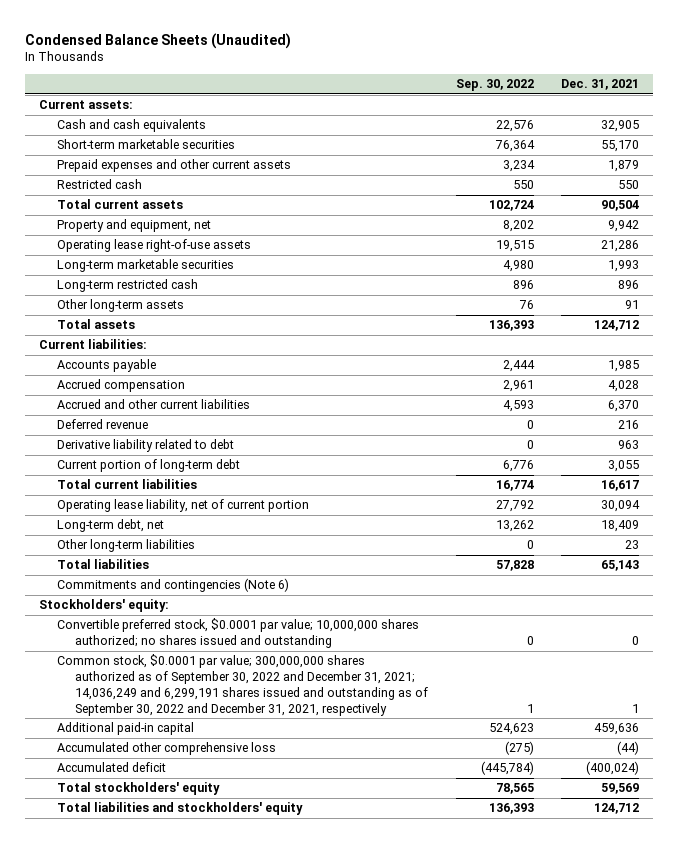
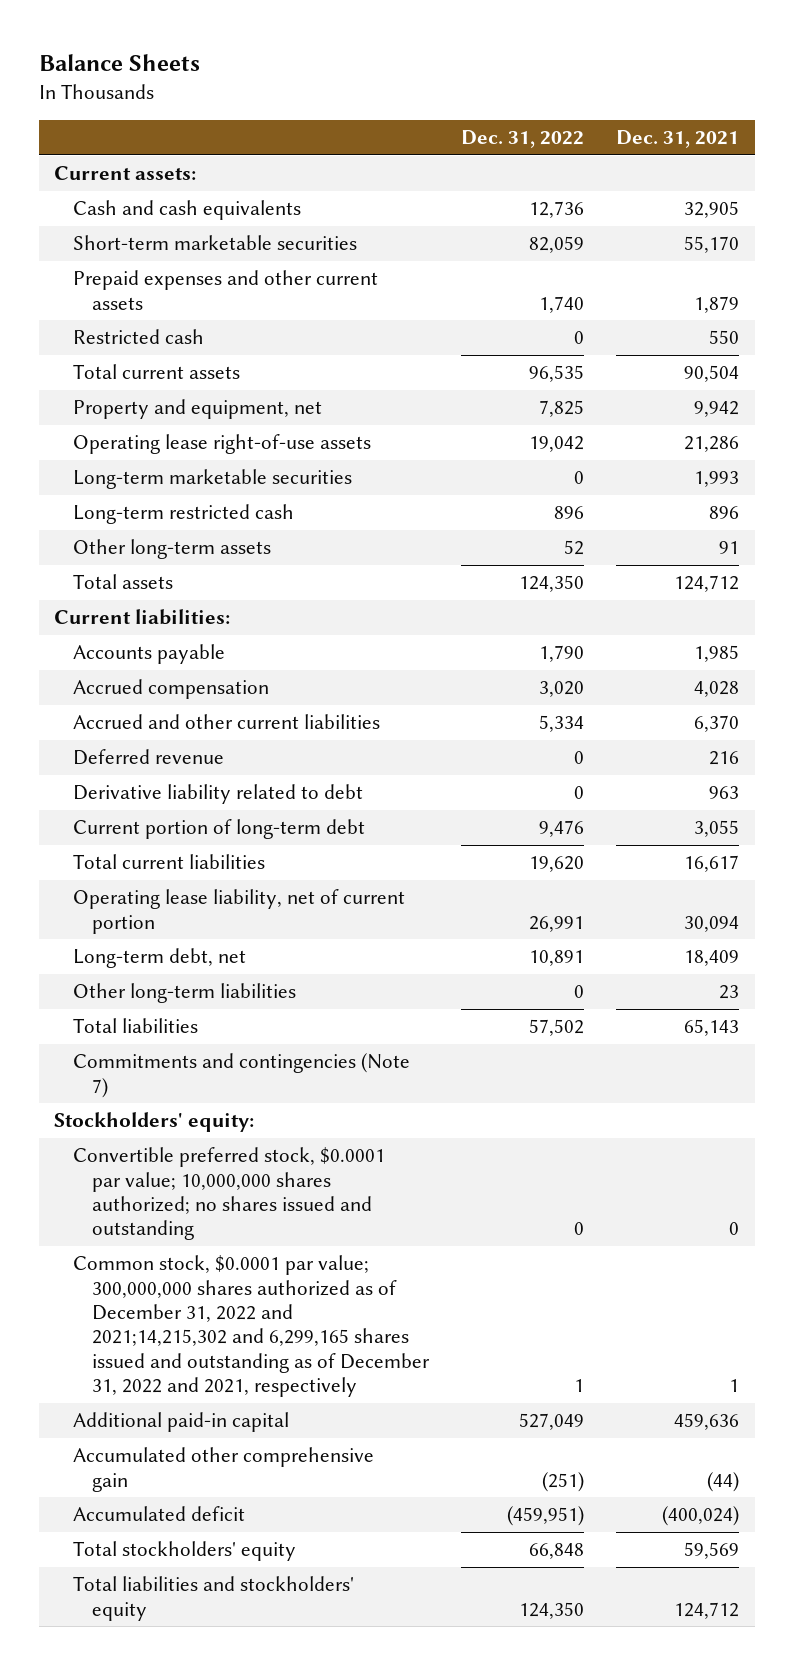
- Condensed Balance Sheets (Unaudited)
+ Balance Sheets
- | Sep. 30, 2022 | Dec. 31, 2021
+ | Dec. 31, 2022 | Dec. 31, 2021
- Commitments and contingencies (Note 6)
+ Commitments and contingencies (Note 7)
- Common stock, $0.0001 par value; 300,000,000 shares authorized as of September 30, 2022 and December 31, 2021; 14,036,249 and 6,299,191 shares issued and outstanding as of September 30, 2022 and December 31, 2021, respectively | 1 | 1
+ Common stock, $0.0001 par value; 300,000,000 shares authorized as of December 31, 2022 and 2021;14,215,302 and 6,299,165 shares issued and outstanding as of December 31, 2022 and 2021, respectively | 1 | 1
- Accumulated other comprehensive loss | (275) | (44)
+ Accumulated other comprehensive gain | (251) | (44)

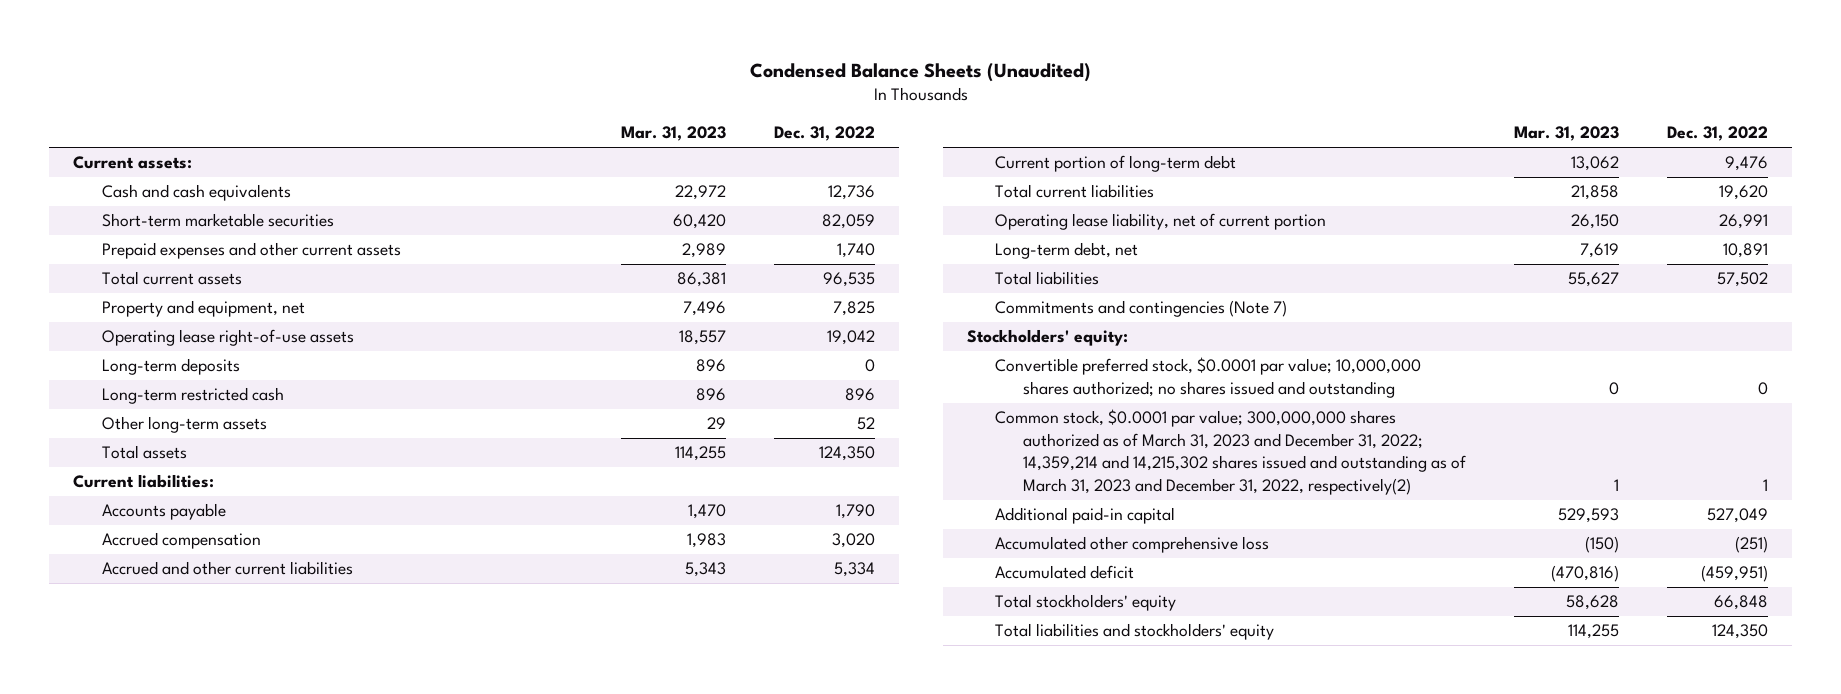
- Balance Sheets
+ Condensed Balance Sheets (Unaudited)
- | Dec. 31, 2022 | Dec. 31, 2021
+ | Mar. 31, 2023 | Dec. 31, 2022
- Restricted cash | 0 | 550
- Long-term marketable securities | 0 | 1,993
+ Long-term deposits | 896 | 0
- Deferred revenue | 0 | 216
- Derivative liability related to debt | 0 | 963
- Other long-term liabilities | 0 | 23
- Common stock, $0.0001 par value; 300,000,000 shares authorized as of December 31, 2022 and 2021;14,215,302 and 6,299,165 shares issued and outstanding as of December 31, 2022 and 2021, respectively | 1 | 1
+ Common stock, $0.0001 par value; 300,000,000 shares authorized as of March 31, 2023 and December 31, 2022; 14,359,214 and 14,215,302 shares issued and outstanding as of March 31, 2023 and December 31, 2022, respectively(2) | 1 | 1
- Accumulated other comprehensive gain | (251) | (44)
+ Accumulated other comprehensive loss | (150) | (251)

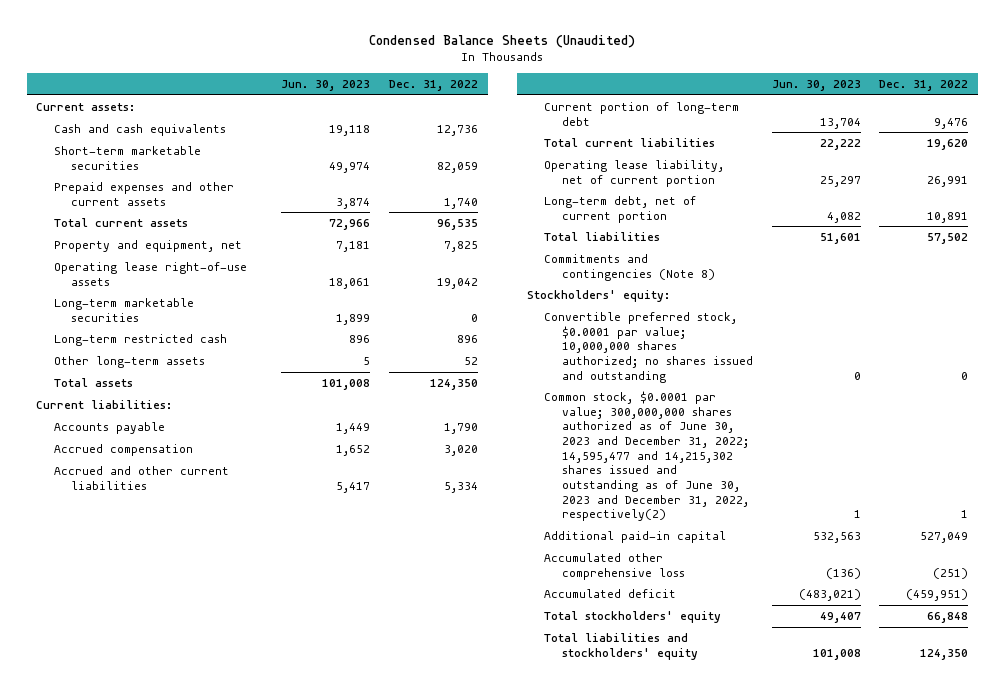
- | Mar. 31, 2023 | Dec. 31, 2022
+ | Jun. 30, 2023 | Dec. 31, 2022
- Long-term deposits | 896 | 0
+ Long-term marketable securities | 1,899 | 0
- Long-term debt, net | 7,619 | 10,891
+ Long-term debt, net of current portion | 4,082 | 10,891
- Commitments and contingencies (Note 7)
+ Commitments and contingencies (Note 8)
- Common stock, $0.0001 par value; 300,000,000 shares authorized as of March 31, 2023 and December 31, 2022; 14,359,214 and 14,215,302 shares issued and outstanding as of March 31, 2023 and December 31, 2022, respectively(2) | 1 | 1
+ Common stock, $0.0001 par value; 300,000,000 shares authorized as of June 30, 2023 and December 31, 2022; 14,595,477 and 14,215,302 shares issued and outstanding as of June 30, 2023 and December 31, 2022, respectively(2) | 1 | 1

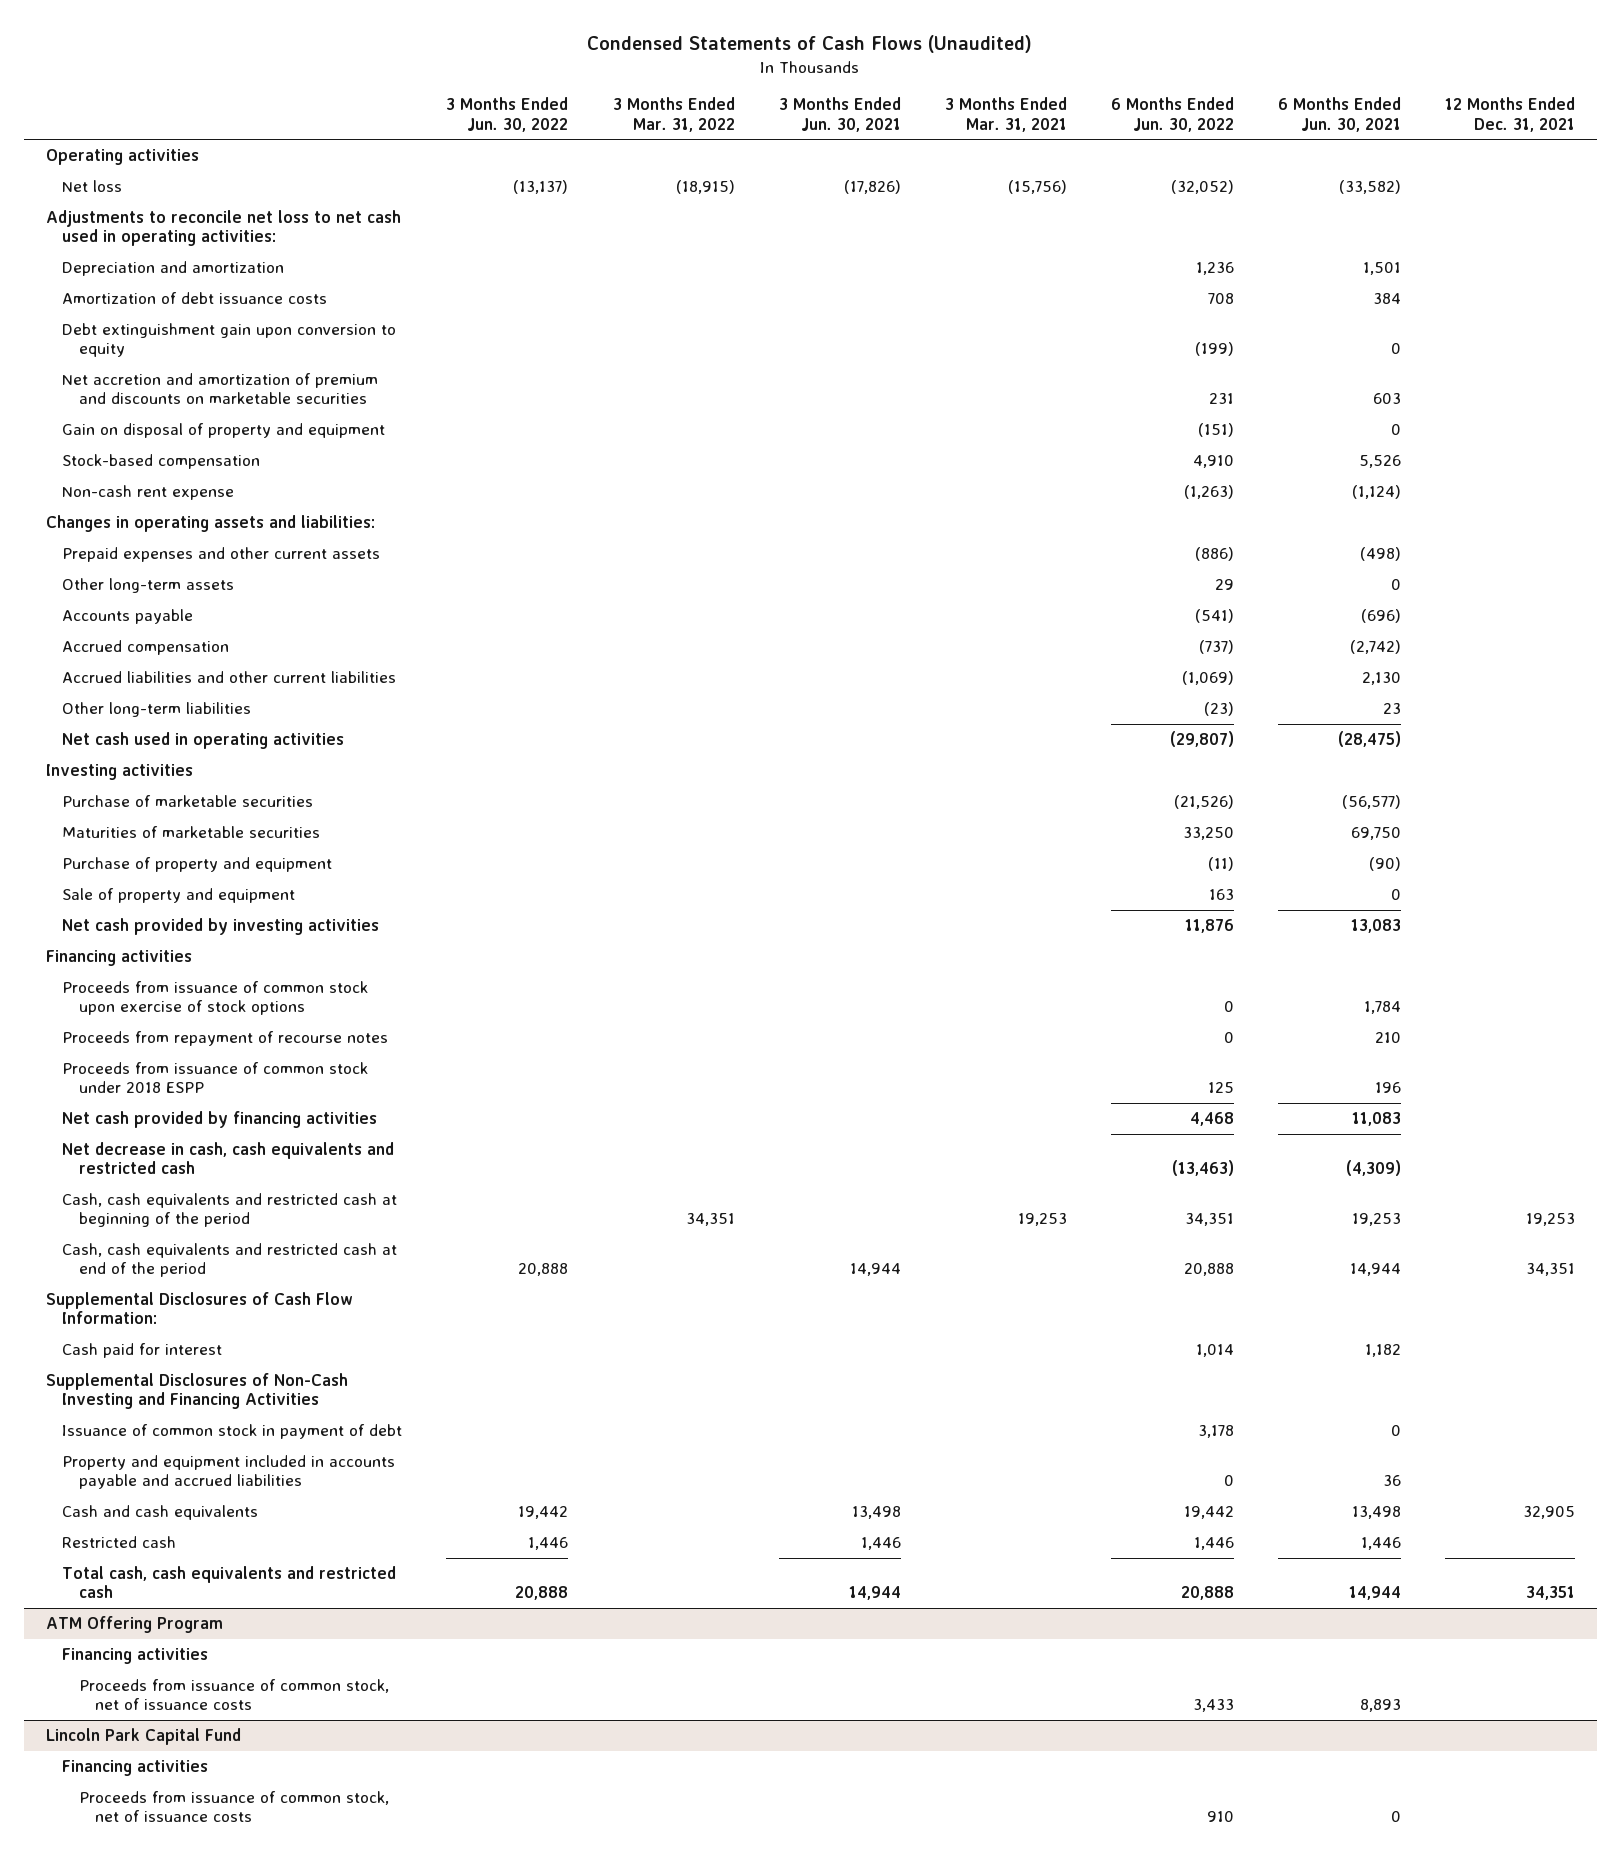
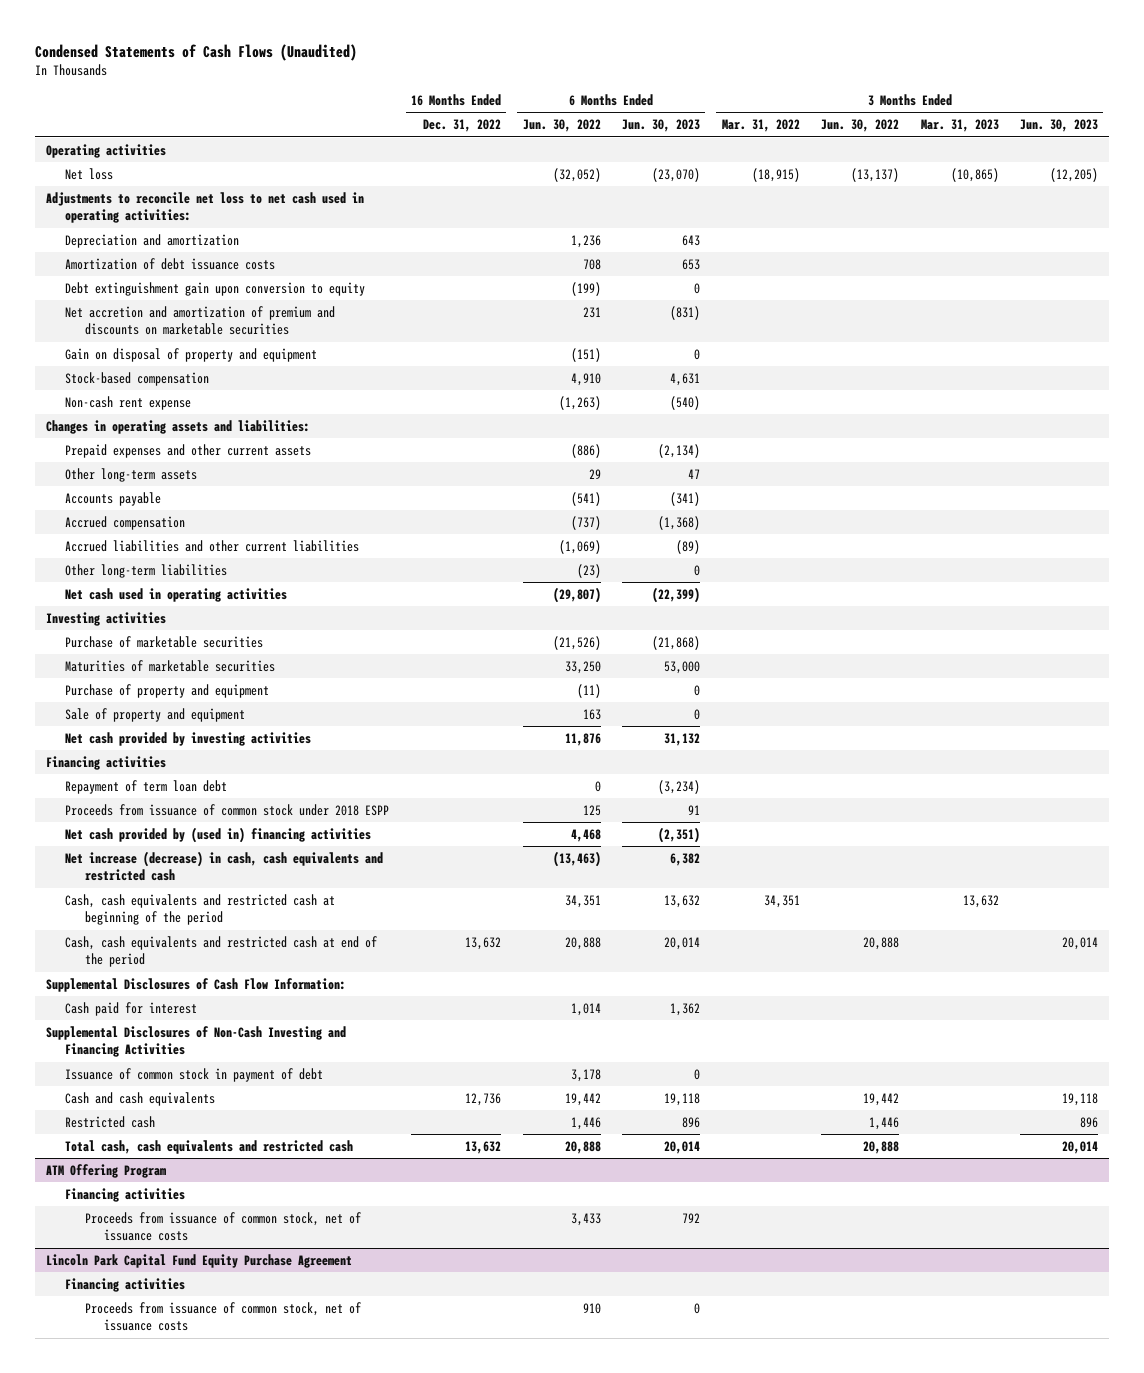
- | 3 Months Ended Jun. 30, 2022 | 3 Months Ended Mar. 31, 2022 | 3 Months Ended Jun. 30, 2021 | 3 Months Ended Mar. 31, 2021 | 6 Months Ended Jun. 30, 2022 | 6 Months Ended Jun. 30, 2021 | 12 Months Ended Dec. 31, 2021
+ | 16 Months Ended Dec. 31, 2022 | 6 Months Ended Jun. 30, 2022 | 6 Months Ended Jun. 30, 2023 | 3 Months Ended Mar. 31, 2022 | 3 Months Ended Jun. 30, 2022 | 3 Months Ended Mar. 31, 2023 | 3 Months Ended Jun. 30, 2023
- Proceeds from issuance of common stock upon exercise of stock options | | | | | 0 | 1,784 |
- Proceeds from repayment of recourse notes | | | | | 0 | 210 |
+ Repayment of term loan debt | | 0 | (3,234) | | | |
- Net cash provided by financing activities | | | | | 4,468 | 11,083 |
- Net decrease in cash, cash equivalents and restricted cash | | | | | (13,463) | (4,309) |
+ Net cash provided by (used in) financing activities | | 4,468 | (2,351) | | | |
+ Net increase (decrease) in cash, cash equivalents and restricted cash | | (13,463) | 6,382 | | | |
- Property and equipment included in accounts payable and accrued liabilities | | | | | 0 | 36 |
- Lincoln Park Capital Fund
+ Lincoln Park Capital Fund Equity Purchase Agreement

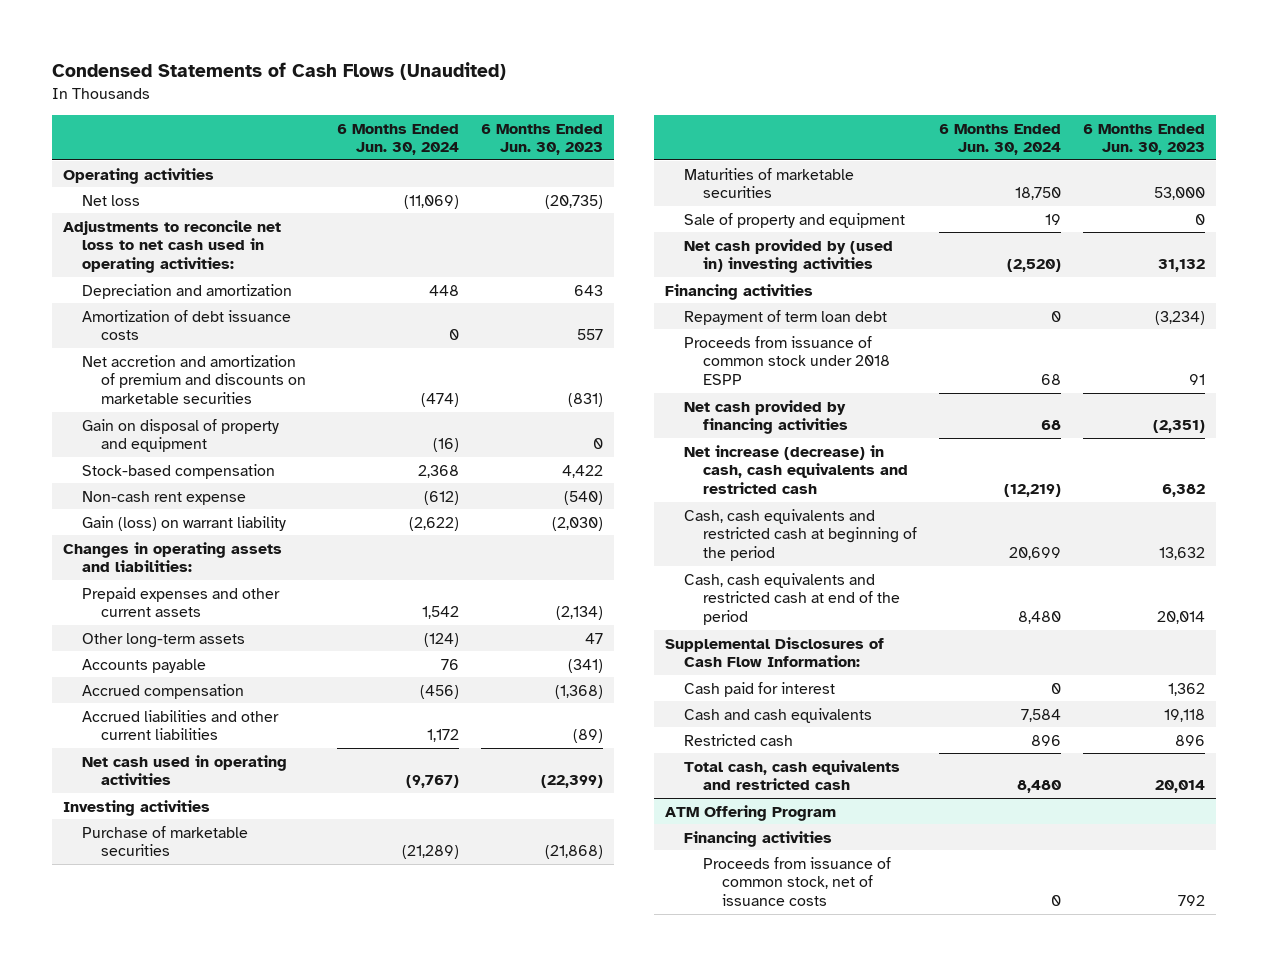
- | 16 Months Ended Dec. 31, 2022 | 6 Months Ended Jun. 30, 2022 | 6 Months Ended Jun. 30, 2023 | 3 Months Ended Mar. 31, 2022 | 3 Months Ended Jun. 30, 2022 | 3 Months Ended Mar. 31, 2023 | 3 Months Ended Jun. 30, 2023
+ | 6 Months Ended Jun. 30, 2024 | 6 Months Ended Jun. 30, 2023
- Net loss | | (32,052) | (23,070) | (18,915) | (13,137) | (10,865) | (12,205)
+ Net loss | (11,069) | (20,735)
- Amortization of debt issuance costs | | 708 | 653 | | | |
- Debt extinguishment gain upon conversion to equity | | (199) | 0 | | | |
+ Amortization of debt issuance costs | 0 | 557
- Stock-based compensation | | 4,910 | 4,631 | | | |
+ Stock-based compensation | 2,368 | 4,422
+ Gain (loss) on warrant liability | (2,622) | (2,030)
- Other long-term liabilities | | (23) | 0 | | | |
- Purchase of property and equipment | | (11) | 0 | | | |
- Net cash provided by investing activities | | 11,876 | 31,132 | | | |
+ Net cash provided by (used in) investing activities | (2,520) | 31,132
- Net cash provided by (used in) financing activities | | 4,468 | (2,351) | | | |
+ Net cash provided by financing activities | 68 | (2,351)
- Supplemental Disclosures of Non-Cash Investing and Financing Activities
- Issuance of common stock in payment of debt | | 3,178 | 0 | | | |
- Lincoln Park Capital Fund Equity Purchase Agreement
- Financing activities
- Proceeds from issuance of common stock, net of issuance costs | | 910 | 0 | | | |

